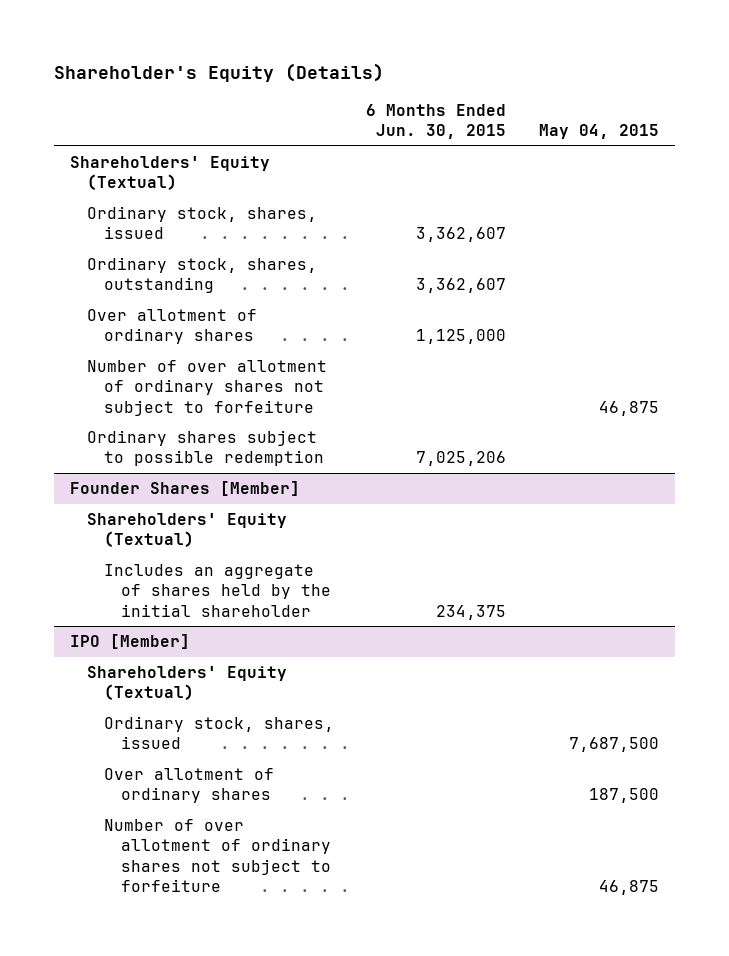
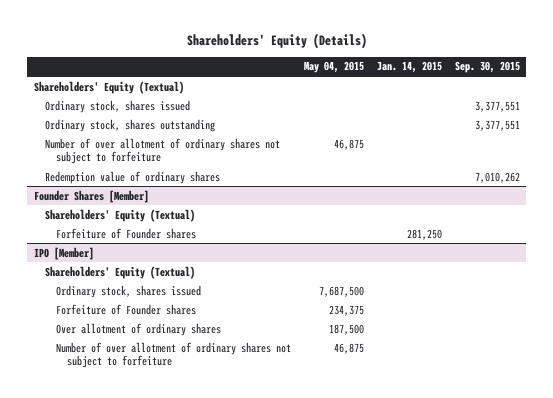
- Shareholder's Equity (Details)
+ Shareholders' Equity (Details)
- | 6 Months Ended Jun. 30, 2015 | May 04, 2015
+ | May 04, 2015 | Jan. 14, 2015 | Sep. 30, 2015
- Ordinary stock, shares, issued | 3,362,607 |
- Ordinary stock, shares, outstanding | 3,362,607 |
- Over allotment of ordinary shares | 1,125,000 |
+ Ordinary stock, shares issued | | | 3,377,551
+ Ordinary stock, shares outstanding | | | 3,377,551
- Ordinary shares subject to possible redemption | 7,025,206 |
+ Redemption value of ordinary shares | | | 7,010,262
@ Founder Shares [Member]
- Includes an aggregate of shares held by the initial shareholder | 234,375 |
+ Forfeiture of Founder shares | | 281,250 |
@ IPO [Member]
- Ordinary stock, shares, issued | | 7,687,500
+ Ordinary stock, shares issued | 7,687,500 | |
+ Forfeiture of Founder shares | 234,375 | |

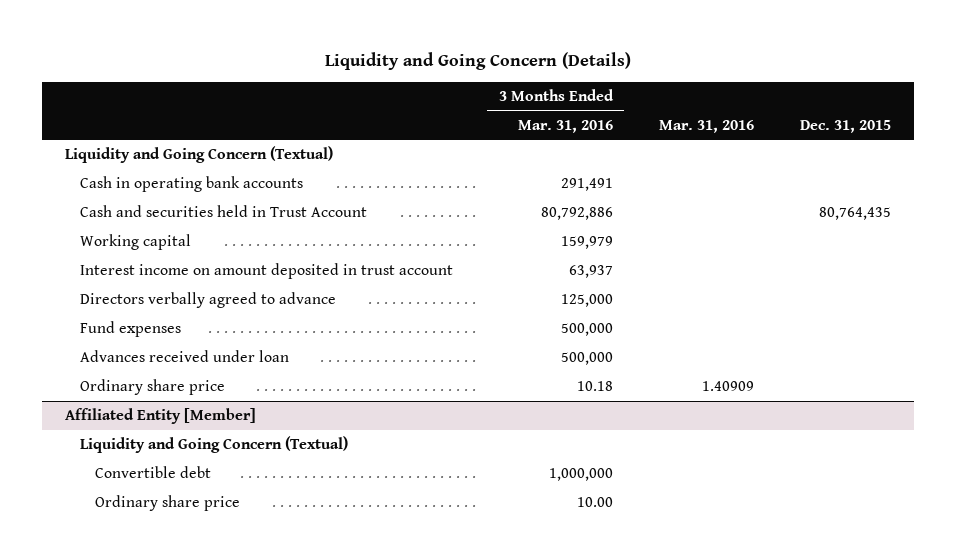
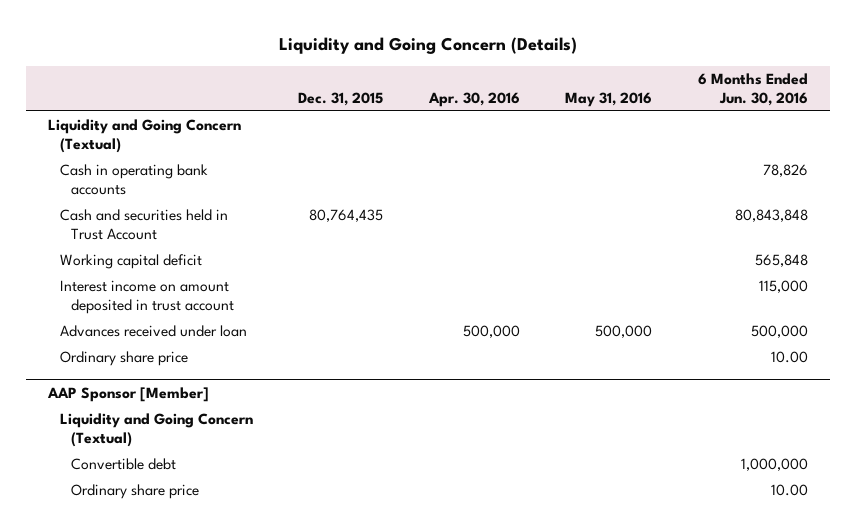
- | 3 Months Ended Mar. 31, 2016 | Mar. 31, 2016 | Dec. 31, 2015
+ | Dec. 31, 2015 | Apr. 30, 2016 | May 31, 2016 | 6 Months Ended Jun. 30, 2016
- Working capital | 159,979 | |
+ Working capital deficit | | | | 565,848
- Directors verbally agreed to advance | 125,000 | |
- Fund expenses | 500,000 | |
- Affiliated Entity [Member]
+ AAP Sponsor [Member]

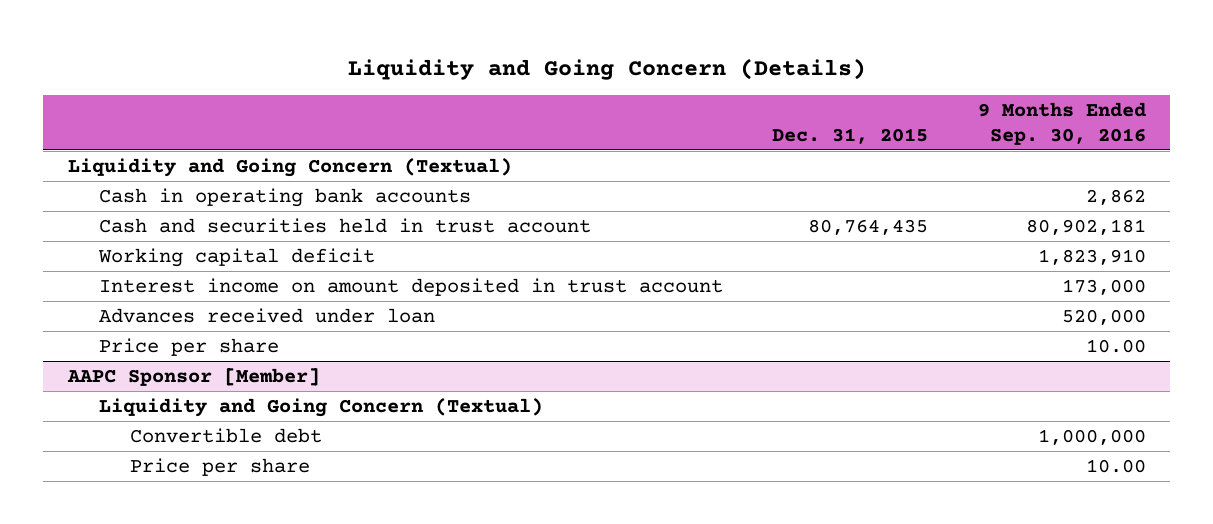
- | Dec. 31, 2015 | Apr. 30, 2016 | May 31, 2016 | 6 Months Ended Jun. 30, 2016
+ | Dec. 31, 2015 | 9 Months Ended Sep. 30, 2016
- Cash and securities held in Trust Account | 80,764,435 | | | 80,843,848
+ Cash and securities held in trust account | 80,764,435 | 80,902,181
- Ordinary share price | | | | 10.00
- AAP Sponsor [Member]
+ Price per share | | 10.00
+ AAPC Sponsor [Member]
- Ordinary share price | | | | 10.00
+ Price per share | | 10.00

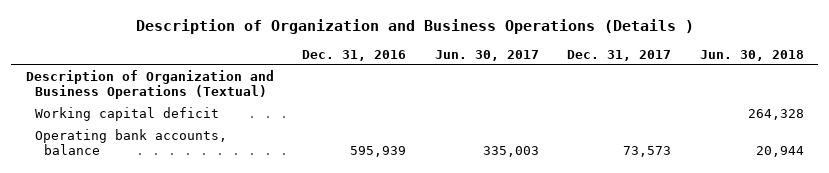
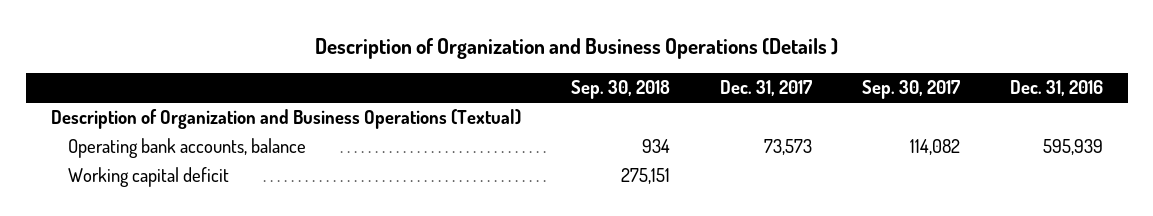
- | Dec. 31, 2016 | Jun. 30, 2017 | Dec. 31, 2017 | Jun. 30, 2018
+ | Sep. 30, 2018 | Dec. 31, 2017 | Sep. 30, 2017 | Dec. 31, 2016
moved down: Working capital deficit | 275,151 | | |

